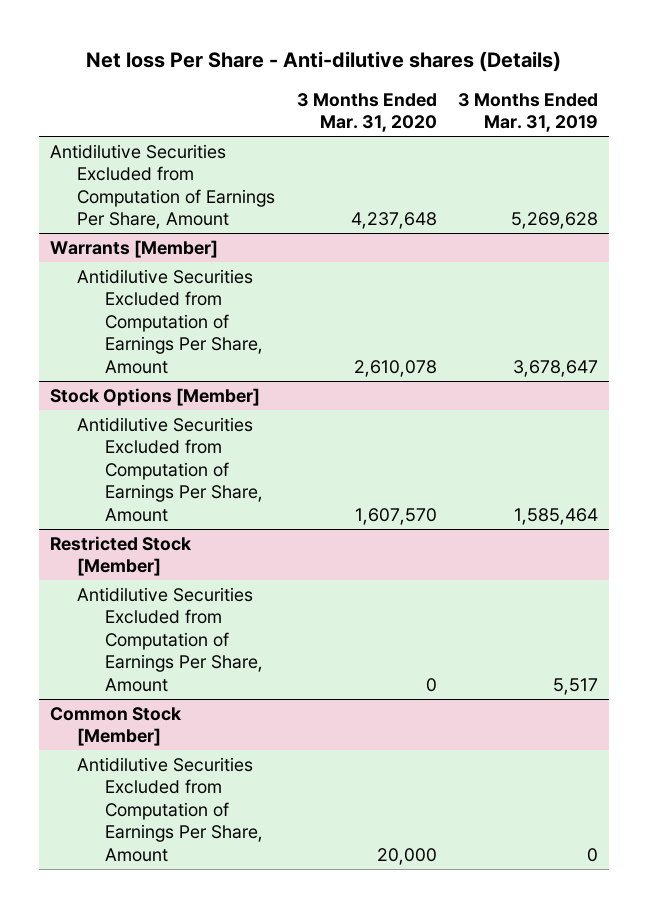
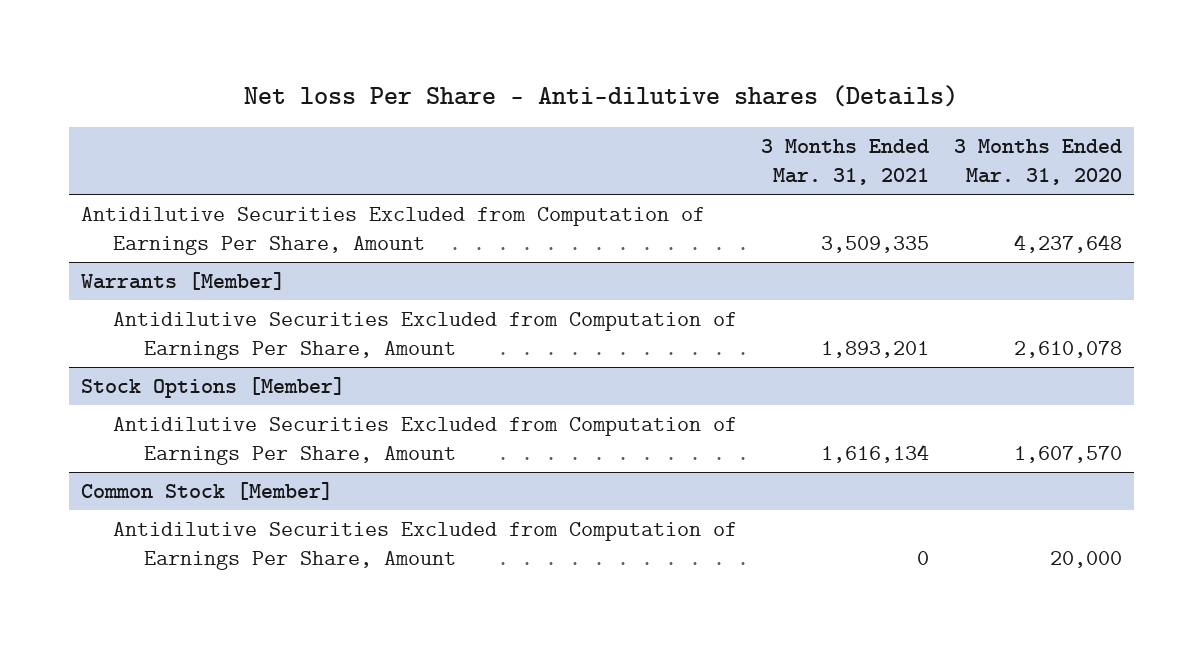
- | 3 Months Ended Mar. 31, 2020 | 3 Months Ended Mar. 31, 2019
+ | 3 Months Ended Mar. 31, 2021 | 3 Months Ended Mar. 31, 2020
- Restricted Stock [Member]
- Antidilutive Securities Excluded from Computation of Earnings Per Share, Amount | 0 | 5,517

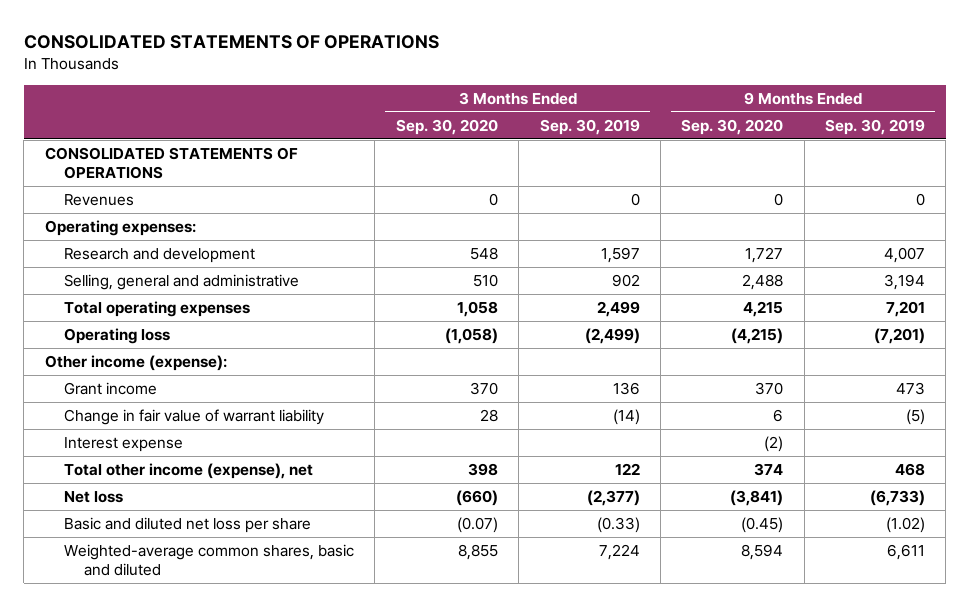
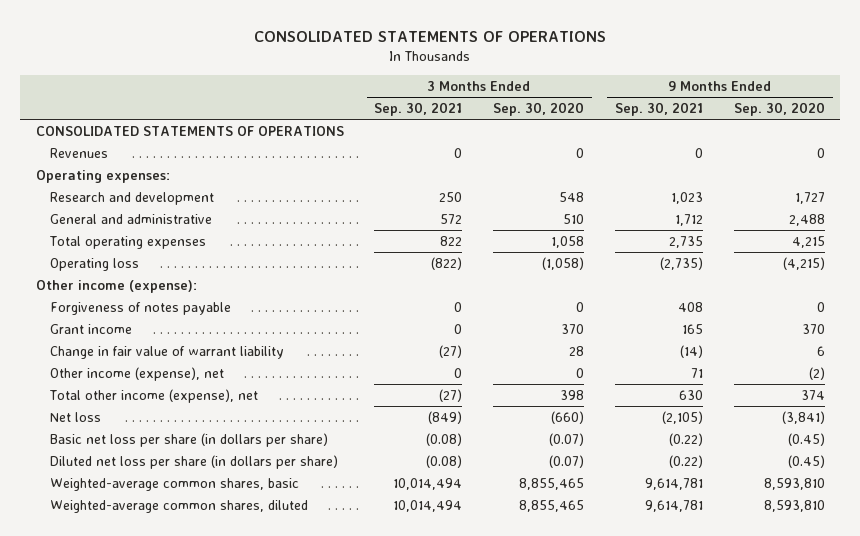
- | 3 Months Ended Sep. 30, 2020 | 3 Months Ended Sep. 30, 2019 | 9 Months Ended Sep. 30, 2020 | 9 Months Ended Sep. 30, 2019
+ | 3 Months Ended Sep. 30, 2021 | 3 Months Ended Sep. 30, 2020 | 9 Months Ended Sep. 30, 2021 | 9 Months Ended Sep. 30, 2020
- Selling, general and administrative | 510 | 902 | 2,488 | 3,194
+ General and administrative | 572 | 510 | 1,712 | 2,488
+ Forgiveness of notes payable | 0 | 0 | 408 | 0
- Interest expense | | | (2) |
+ Other income (expense), net | 0 | 0 | 71 | (2)
- Basic and diluted net loss per share | (0.07) | (0.33) | (0.45) | (1.02)
- Weighted-average common shares, basic and diluted | 8,855 | 7,224 | 8,594 | 6,611
+ Basic net loss per share (in dollars per share) | (0.08) | (0.07) | (0.22) | (0.45)
+ Diluted net loss per share (in dollars per share) | (0.08) | (0.07) | (0.22) | (0.45)
+ Weighted-average common shares, basic | 10,014,494 | 8,855,465 | 9,614,781 | 8,593,810
+ Weighted-average common shares, diluted | 10,014,494 | 8,855,465 | 9,614,781 | 8,593,810

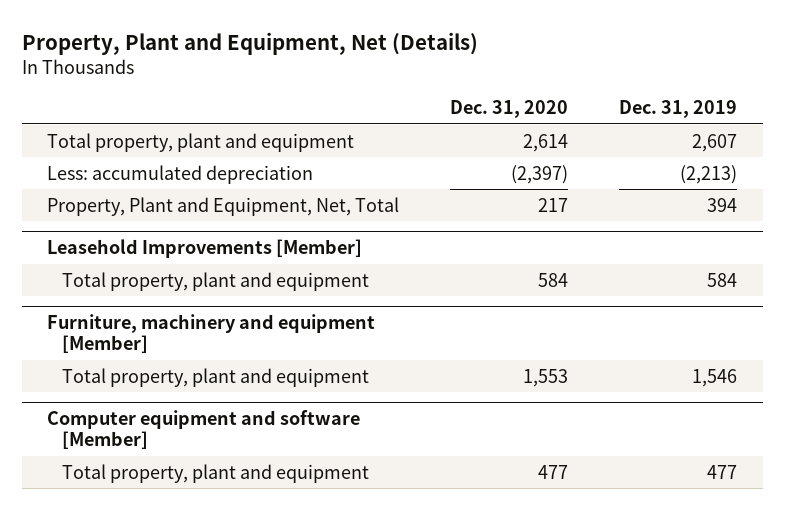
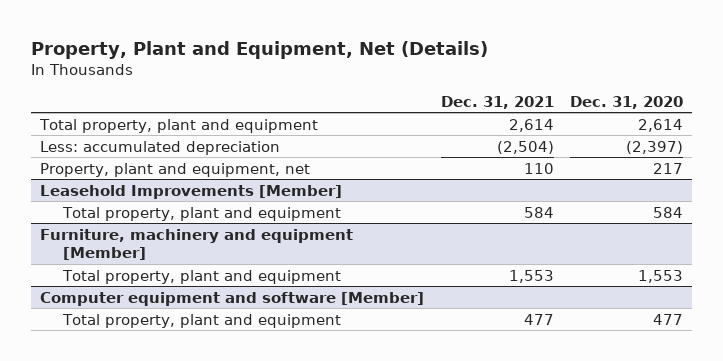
- | Dec. 31, 2020 | Dec. 31, 2019
+ | Dec. 31, 2021 | Dec. 31, 2020
- Property, Plant and Equipment, Net, Total | 217 | 394
+ Property, plant and equipment, net | 110 | 217

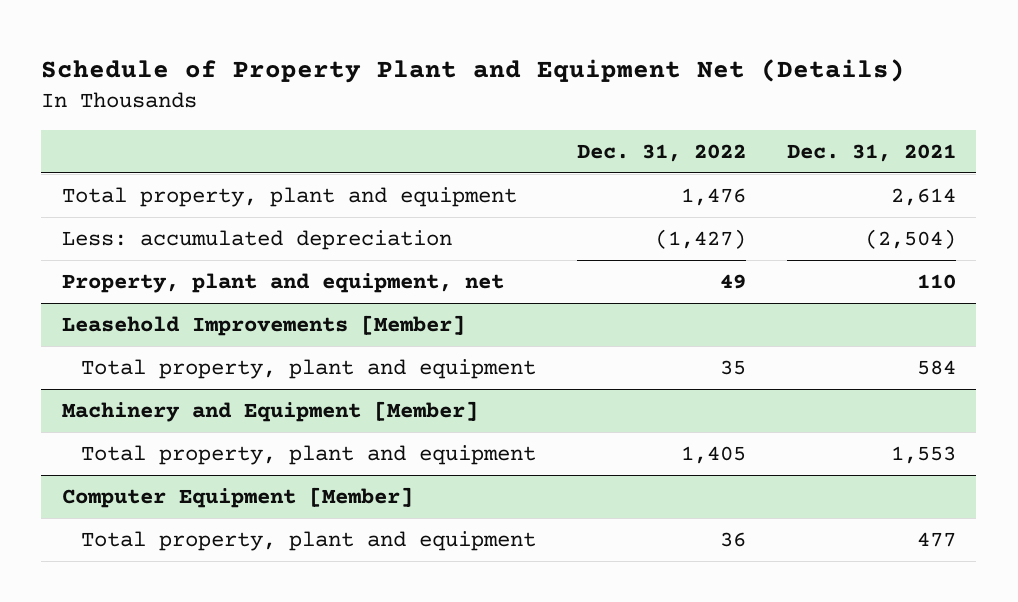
- Property, Plant and Equipment, Net (Details)
+ Schedule of Property Plant and Equipment Net (Details)
- | Dec. 31, 2021 | Dec. 31, 2020
+ | Dec. 31, 2022 | Dec. 31, 2021
- Furniture, machinery and equipment [Member]
+ Machinery and Equipment [Member]
- Computer equipment and software [Member]
+ Computer Equipment [Member]

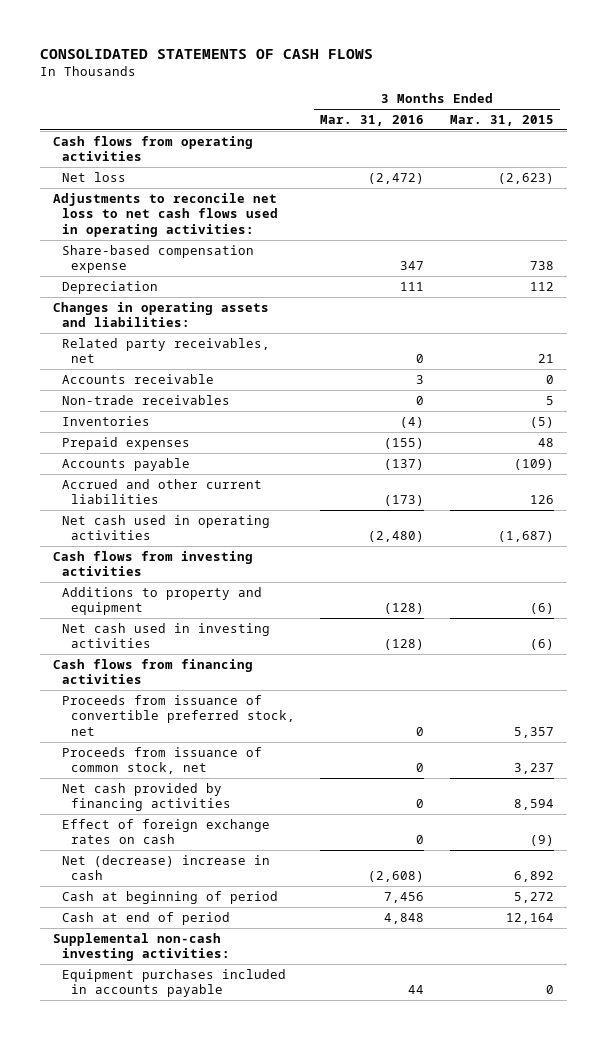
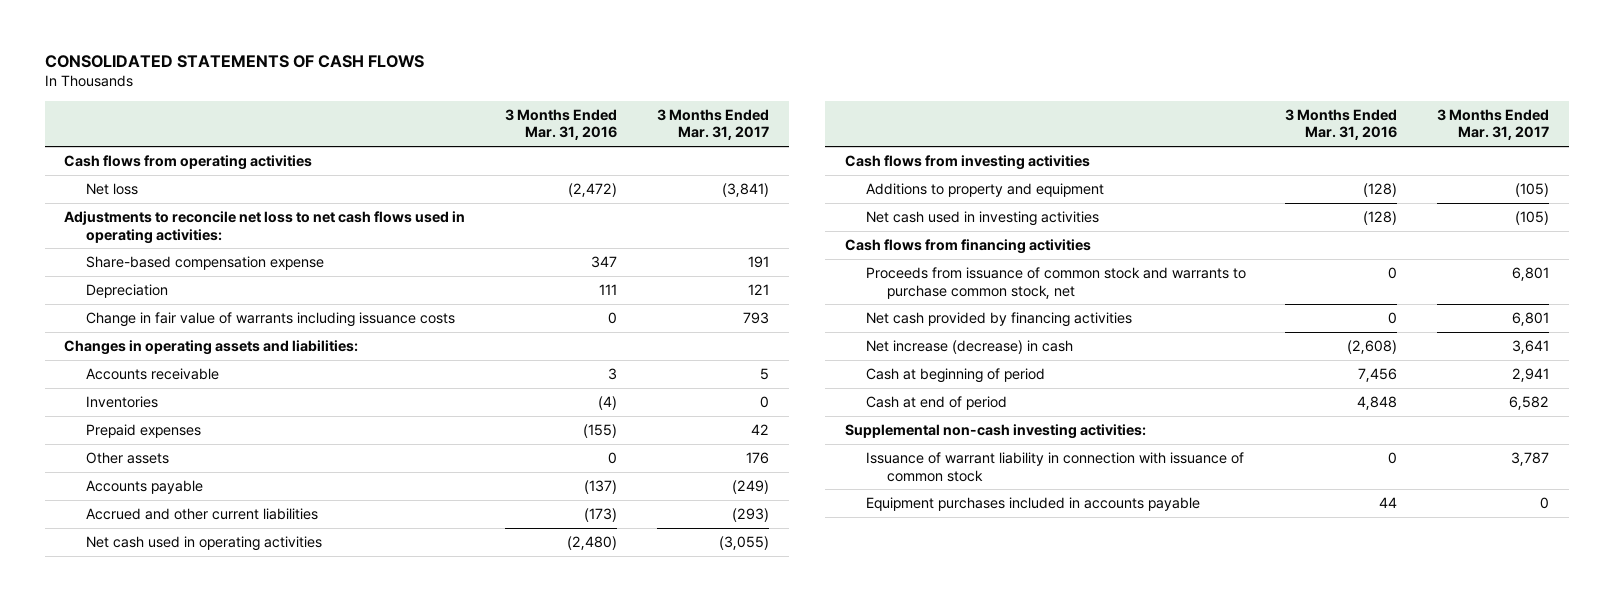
- | 3 Months Ended Mar. 31, 2016 | 3 Months Ended Mar. 31, 2015
+ | 3 Months Ended Mar. 31, 2016 | 3 Months Ended Mar. 31, 2017
+ Change in fair value of warrants including issuance costs | 0 | 793
- Related party receivables, net | 0 | 21
- Non-trade receivables | 0 | 5
+ Other assets | 0 | 176
- Proceeds from issuance of convertible preferred stock, net | 0 | 5,357
- Proceeds from issuance of common stock, net | 0 | 3,237
+ Proceeds from issuance of common stock and warrants to purchase common stock, net | 0 | 6,801
- Effect of foreign exchange rates on cash | 0 | (9)
- Net (decrease) increase in cash | (2,608) | 6,892
+ Net increase (decrease) in cash | (2,608) | 3,641
+ Issuance of warrant liability in connection with issuance of common stock | 0 | 3,787

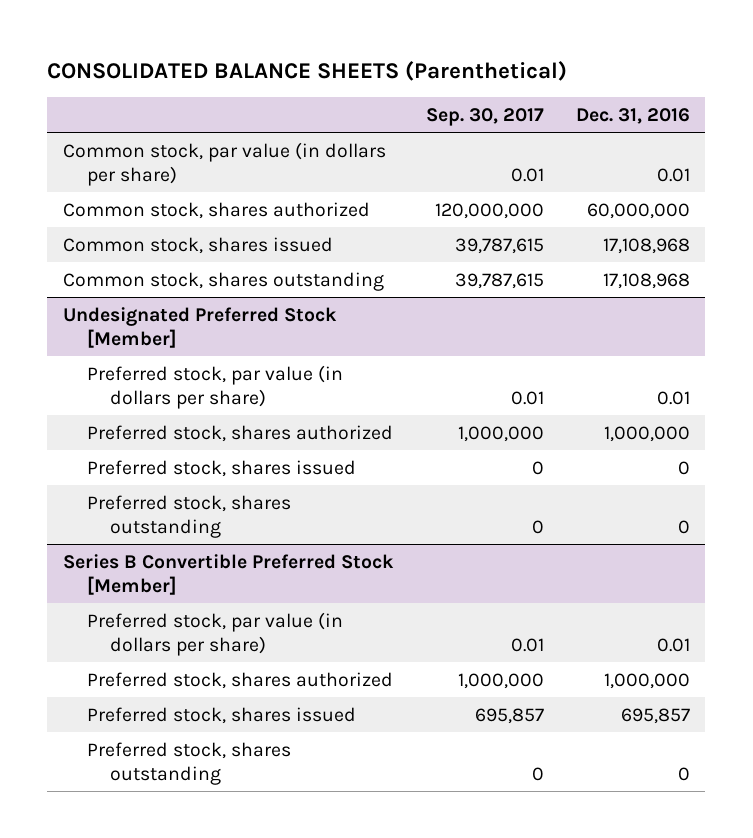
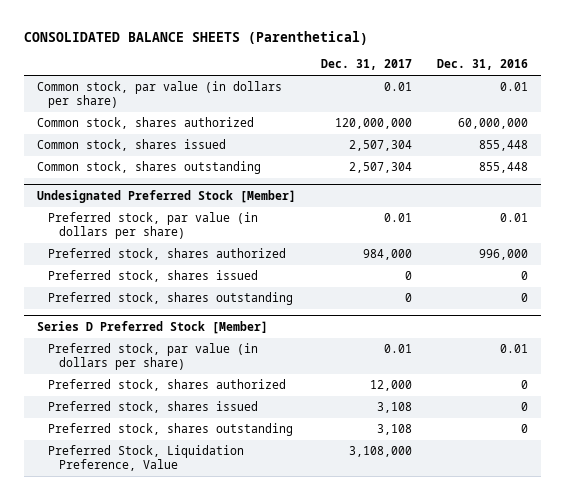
- | Sep. 30, 2017 | Dec. 31, 2016
+ | Dec. 31, 2017 | Dec. 31, 2016
- Common stock, shares issued | 39,787,615 | 17,108,968
- Common stock, shares outstanding | 39,787,615 | 17,108,968
+ Common stock, shares issued | 2,507,304 | 855,448
+ Common stock, shares outstanding | 2,507,304 | 855,448
@ Undesignated Preferred Stock [Member]
- Preferred stock, shares authorized | 1,000,000 | 1,000,000
+ Preferred stock, shares authorized | 984,000 | 996,000
- Series B Convertible Preferred Stock [Member]
+ Series D Preferred Stock [Member]
- Preferred stock, shares authorized | 1,000,000 | 1,000,000
- Preferred stock, shares issued | 695,857 | 695,857
+ Preferred stock, shares authorized | 12,000 | 0
+ Preferred stock, shares issued | 3,108 | 0
+ Preferred Stock, Liquidation Preference, Value | 3,108,000 |

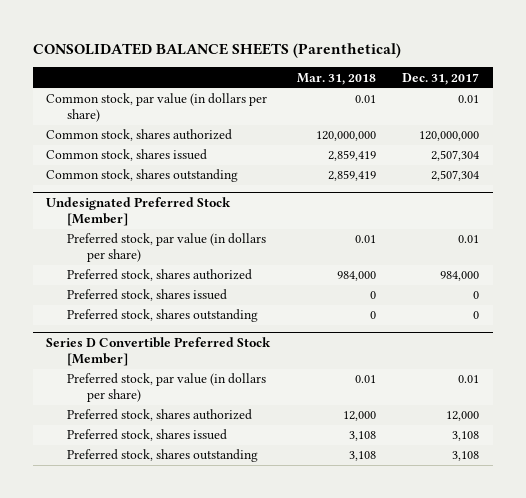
- | Dec. 31, 2017 | Dec. 31, 2016
+ | Mar. 31, 2018 | Dec. 31, 2017
- Series D Preferred Stock [Member]
+ Series D Convertible Preferred Stock [Member]
- Preferred Stock, Liquidation Preference, Value | 3,108,000 |

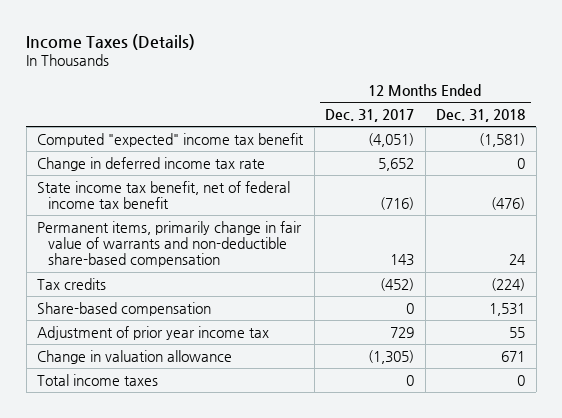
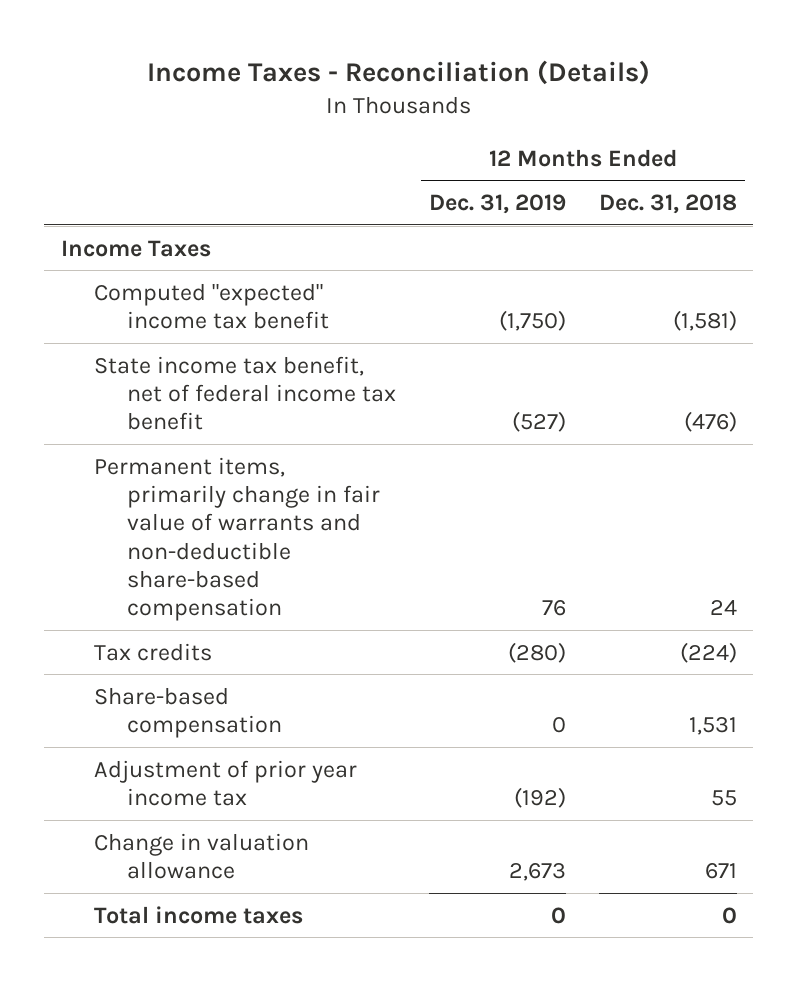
- Income Taxes (Details)
+ Income Taxes - Reconciliation (Details)
- | 12 Months Ended Dec. 31, 2017 | 12 Months Ended Dec. 31, 2018
+ | 12 Months Ended Dec. 31, 2019 | 12 Months Ended Dec. 31, 2018
+ Income Taxes
- Change in deferred income tax rate | 5,652 | 0

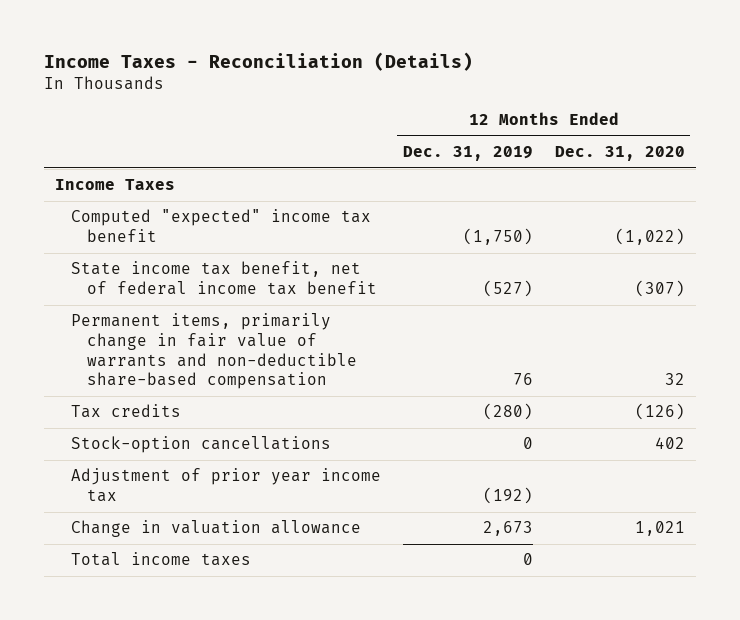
- | 12 Months Ended Dec. 31, 2019 | 12 Months Ended Dec. 31, 2018
+ | 12 Months Ended Dec. 31, 2019 | 12 Months Ended Dec. 31, 2020
- Share-based compensation | 0 | 1,531
+ Stock-option cancellations | 0 | 402

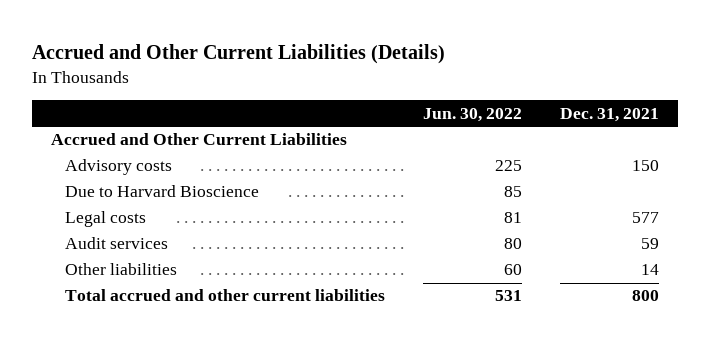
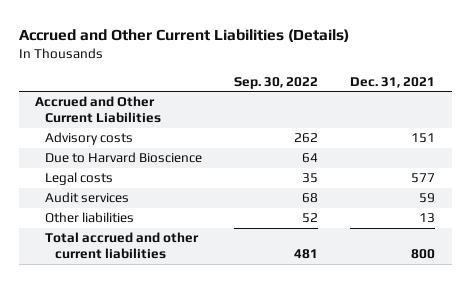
- | Jun. 30, 2022 | Dec. 31, 2021
+ | Sep. 30, 2022 | Dec. 31, 2021
- Advisory costs | 225 | 150
+ Advisory costs | 262 | 151
- Other liabilities | 60 | 14
+ Other liabilities | 52 | 13

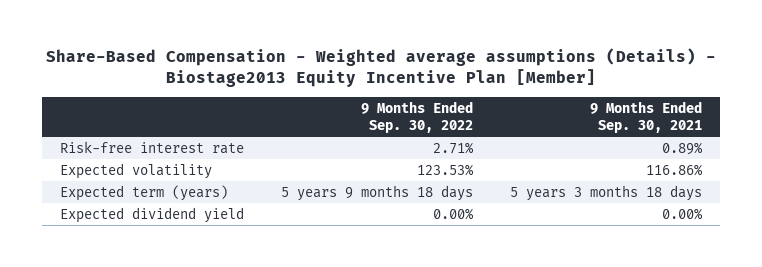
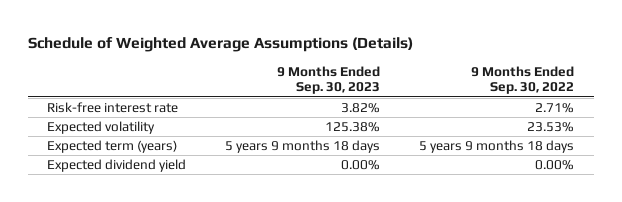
- Share-Based Compensation - Weighted average assumptions (Details) - Biostage2013 Equity Incentive Plan [Member]
+ Schedule of Weighted Average Assumptions (Details)
- | 9 Months Ended Sep. 30, 2022 | 9 Months Ended Sep. 30, 2021
+ | 9 Months Ended Sep. 30, 2023 | 9 Months Ended Sep. 30, 2022
- Expected volatility | 123.53% | 116.86%
+ Expected volatility | 125.38% | 23.53%

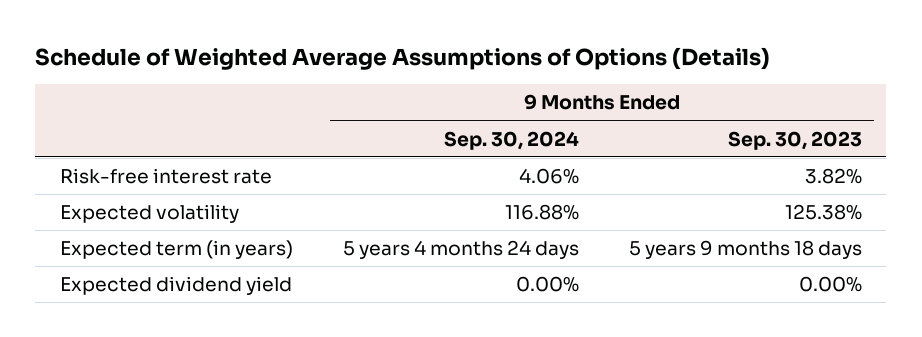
- Schedule of Weighted Average Assumptions (Details)
+ Schedule of Weighted Average Assumptions of Options (Details)
- | 9 Months Ended Sep. 30, 2023 | 9 Months Ended Sep. 30, 2022
+ | 9 Months Ended Sep. 30, 2024 | 9 Months Ended Sep. 30, 2023
- Expected term (years) | 5 years 9 months 18 days | 5 years 9 months 18 days
+ Expected term (in years) | 5 years 4 months 24 days | 5 years 9 months 18 days

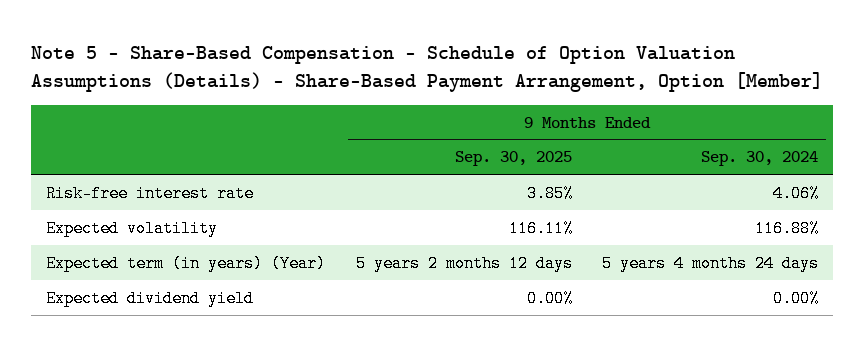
- Schedule of Weighted Average Assumptions of Options (Details)
+ Note 5 - Share-Based Compensation - Schedule of Option Valuation Assumptions (Details) - Share-Based Payment Arrangement, Option [Member]
- | 9 Months Ended Sep. 30, 2024 | 9 Months Ended Sep. 30, 2023
+ | 9 Months Ended Sep. 30, 2025 | 9 Months Ended Sep. 30, 2024
- Expected term (in years) | 5 years 4 months 24 days | 5 years 9 months 18 days
+ Expected term (in years) (Year) | 5 years 2 months 12 days | 5 years 4 months 24 days

